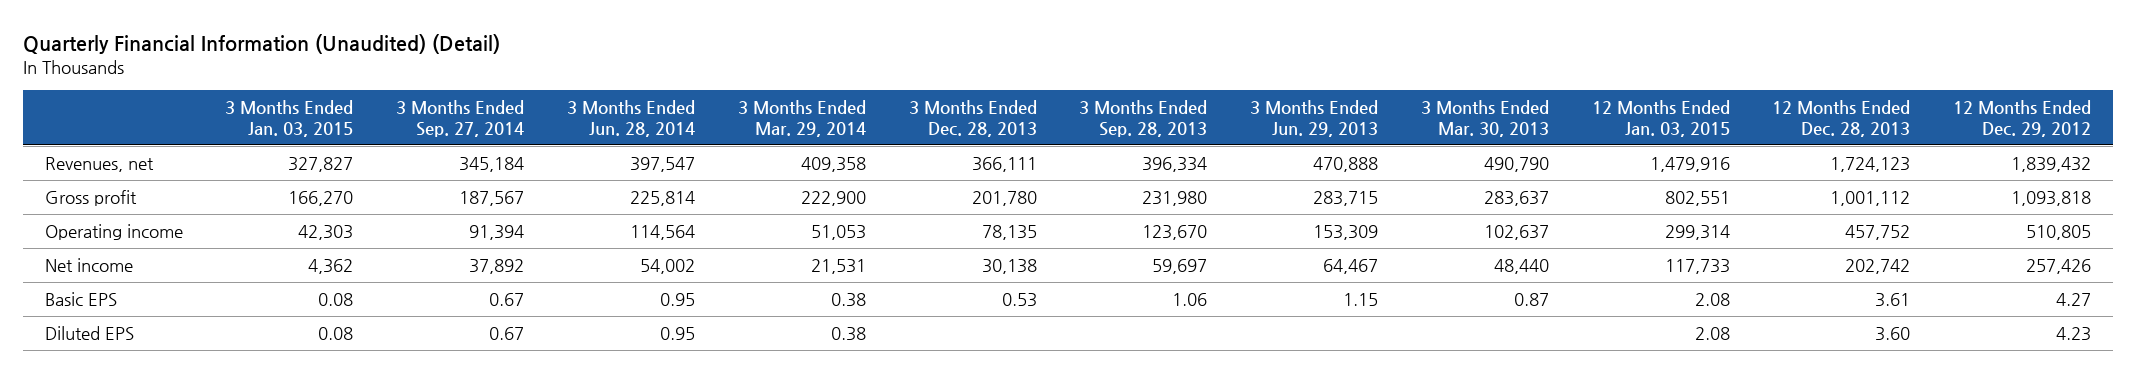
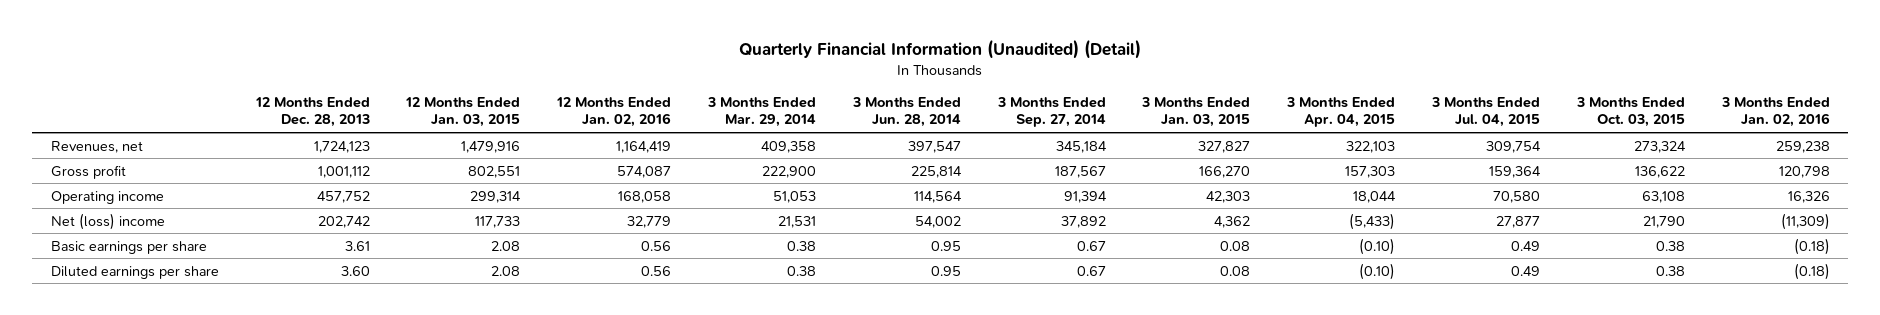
- | 3 Months Ended Jan. 03, 2015 | 3 Months Ended Sep. 27, 2014 | 3 Months Ended Jun. 28, 2014 | 3 Months Ended Mar. 29, 2014 | 3 Months Ended Dec. 28, 2013 | 3 Months Ended Sep. 28, 2013 | 3 Months Ended Jun. 29, 2013 | 3 Months Ended Mar. 30, 2013 | 12 Months Ended Jan. 03, 2015 | 12 Months Ended Dec. 28, 2013 | 12 Months Ended Dec. 29, 2012
+ | 12 Months Ended Dec. 28, 2013 | 12 Months Ended Jan. 03, 2015 | 12 Months Ended Jan. 02, 2016 | 3 Months Ended Mar. 29, 2014 | 3 Months Ended Jun. 28, 2014 | 3 Months Ended Sep. 27, 2014 | 3 Months Ended Jan. 03, 2015 | 3 Months Ended Apr. 04, 2015 | 3 Months Ended Jul. 04, 2015 | 3 Months Ended Oct. 03, 2015 | 3 Months Ended Jan. 02, 2016
- Net income | 4,362 | 37,892 | 54,002 | 21,531 | 30,138 | 59,697 | 64,467 | 48,440 | 117,733 | 202,742 | 257,426
- Basic EPS | 0.08 | 0.67 | 0.95 | 0.38 | 0.53 | 1.06 | 1.15 | 0.87 | 2.08 | 3.61 | 4.27
- Diluted EPS | 0.08 | 0.67 | 0.95 | 0.38 | | | | | 2.08 | 3.60 | 4.23
+ Net (loss) income | 202,742 | 117,733 | 32,779 | 21,531 | 54,002 | 37,892 | 4,362 | (5,433) | 27,877 | 21,790 | (11,309)
+ Basic earnings per share | 3.61 | 2.08 | 0.56 | 0.38 | 0.95 | 0.67 | 0.08 | (0.10) | 0.49 | 0.38 | (0.18)
+ Diluted earnings per share | 3.60 | 2.08 | 0.56 | 0.38 | 0.95 | 0.67 | 0.08 | (0.10) | 0.49 | 0.38 | (0.18)

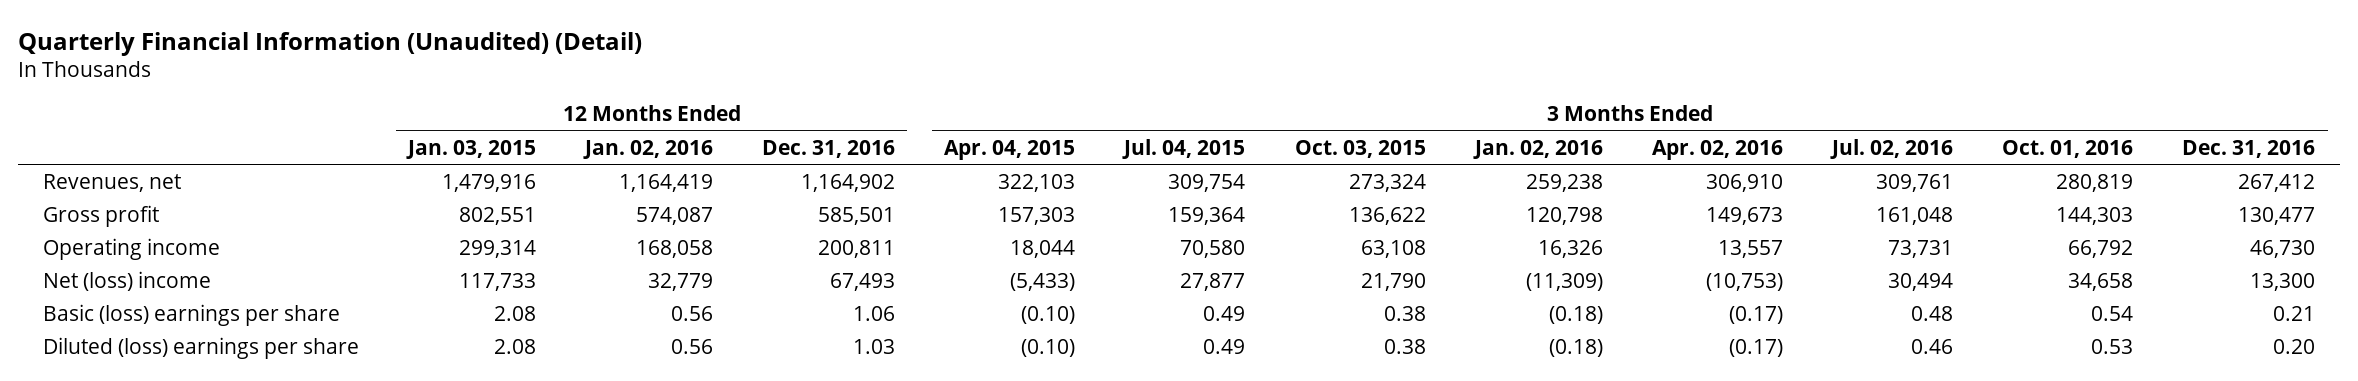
- | 12 Months Ended Dec. 28, 2013 | 12 Months Ended Jan. 03, 2015 | 12 Months Ended Jan. 02, 2016 | 3 Months Ended Mar. 29, 2014 | 3 Months Ended Jun. 28, 2014 | 3 Months Ended Sep. 27, 2014 | 3 Months Ended Jan. 03, 2015 | 3 Months Ended Apr. 04, 2015 | 3 Months Ended Jul. 04, 2015 | 3 Months Ended Oct. 03, 2015 | 3 Months Ended Jan. 02, 2016
+ | 12 Months Ended Jan. 03, 2015 | 12 Months Ended Jan. 02, 2016 | 12 Months Ended Dec. 31, 2016 | 3 Months Ended Apr. 04, 2015 | 3 Months Ended Jul. 04, 2015 | 3 Months Ended Oct. 03, 2015 | 3 Months Ended Jan. 02, 2016 | 3 Months Ended Apr. 02, 2016 | 3 Months Ended Jul. 02, 2016 | 3 Months Ended Oct. 01, 2016 | 3 Months Ended Dec. 31, 2016
- Basic earnings per share | 3.61 | 2.08 | 0.56 | 0.38 | 0.95 | 0.67 | 0.08 | (0.10) | 0.49 | 0.38 | (0.18)
- Diluted earnings per share | 3.60 | 2.08 | 0.56 | 0.38 | 0.95 | 0.67 | 0.08 | (0.10) | 0.49 | 0.38 | (0.18)
+ Basic (loss) earnings per share | 2.08 | 0.56 | 1.06 | (0.10) | 0.49 | 0.38 | (0.18) | (0.17) | 0.48 | 0.54 | 0.21
+ Diluted (loss) earnings per share | 2.08 | 0.56 | 1.03 | (0.10) | 0.49 | 0.38 | (0.18) | (0.17) | 0.46 | 0.53 | 0.20

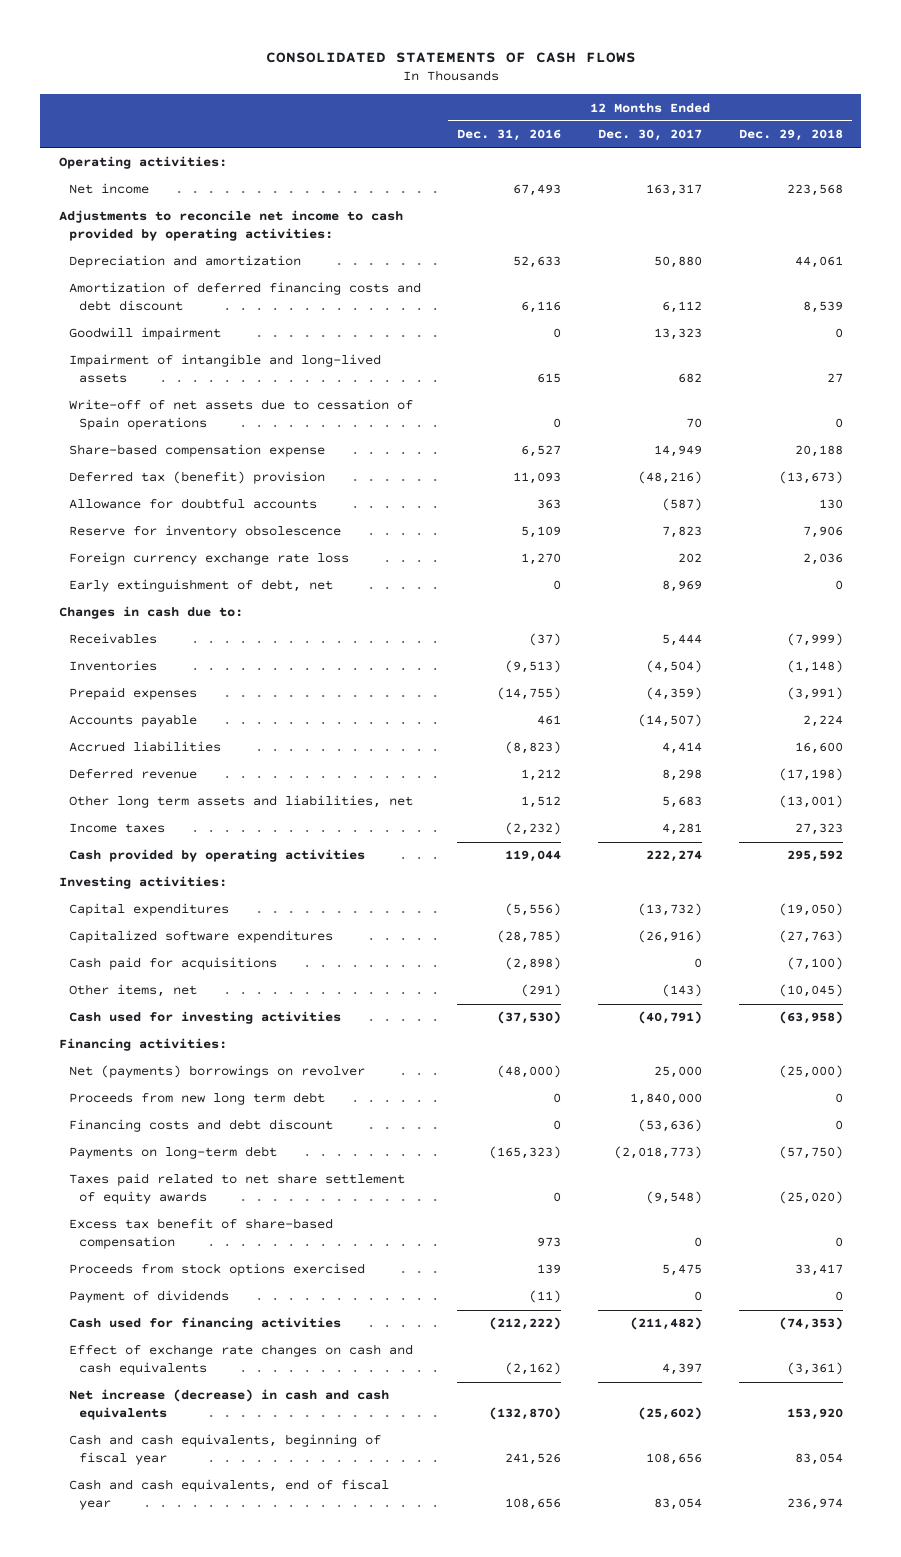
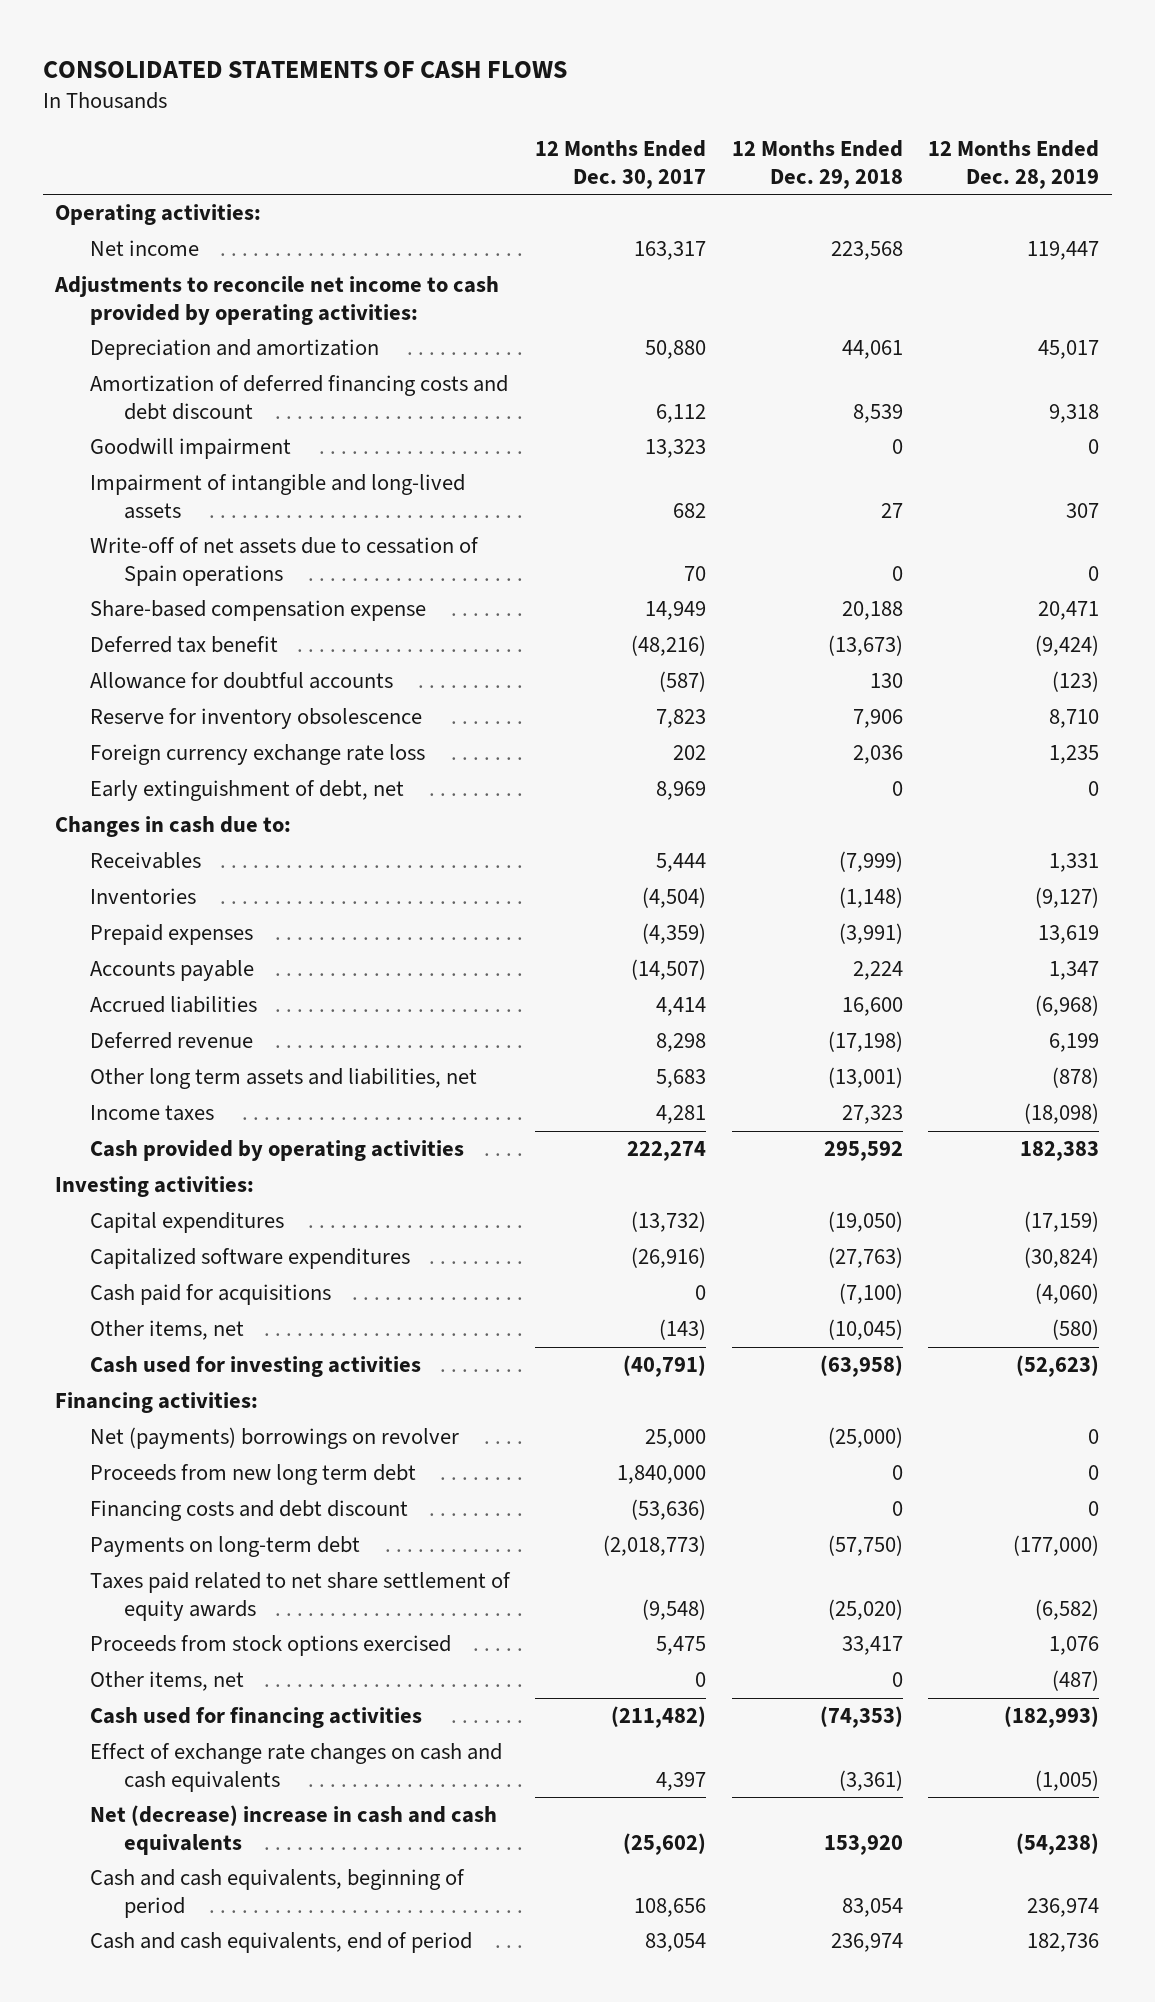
- | 12 Months Ended Dec. 31, 2016 | 12 Months Ended Dec. 30, 2017 | 12 Months Ended Dec. 29, 2018
+ | 12 Months Ended Dec. 30, 2017 | 12 Months Ended Dec. 29, 2018 | 12 Months Ended Dec. 28, 2019
- Deferred tax (benefit) provision | 11,093 | (48,216) | (13,673)
+ Deferred tax benefit | (48,216) | (13,673) | (9,424)
- Excess tax benefit of share-based compensation | 973 | 0 | 0
- Payment of dividends | (11) | 0 | 0
+ Other items, net | 0 | 0 | (487)
- Net increase (decrease) in cash and cash equivalents | (132,870) | (25,602) | 153,920
- Cash and cash equivalents, beginning of fiscal year | 241,526 | 108,656 | 83,054
- Cash and cash equivalents, end of fiscal year | 108,656 | 83,054 | 236,974
+ Net (decrease) increase in cash and cash equivalents | (25,602) | 153,920 | (54,238)
+ Cash and cash equivalents, beginning of period | 108,656 | 83,054 | 236,974
+ Cash and cash equivalents, end of period | 83,054 | 236,974 | 182,736

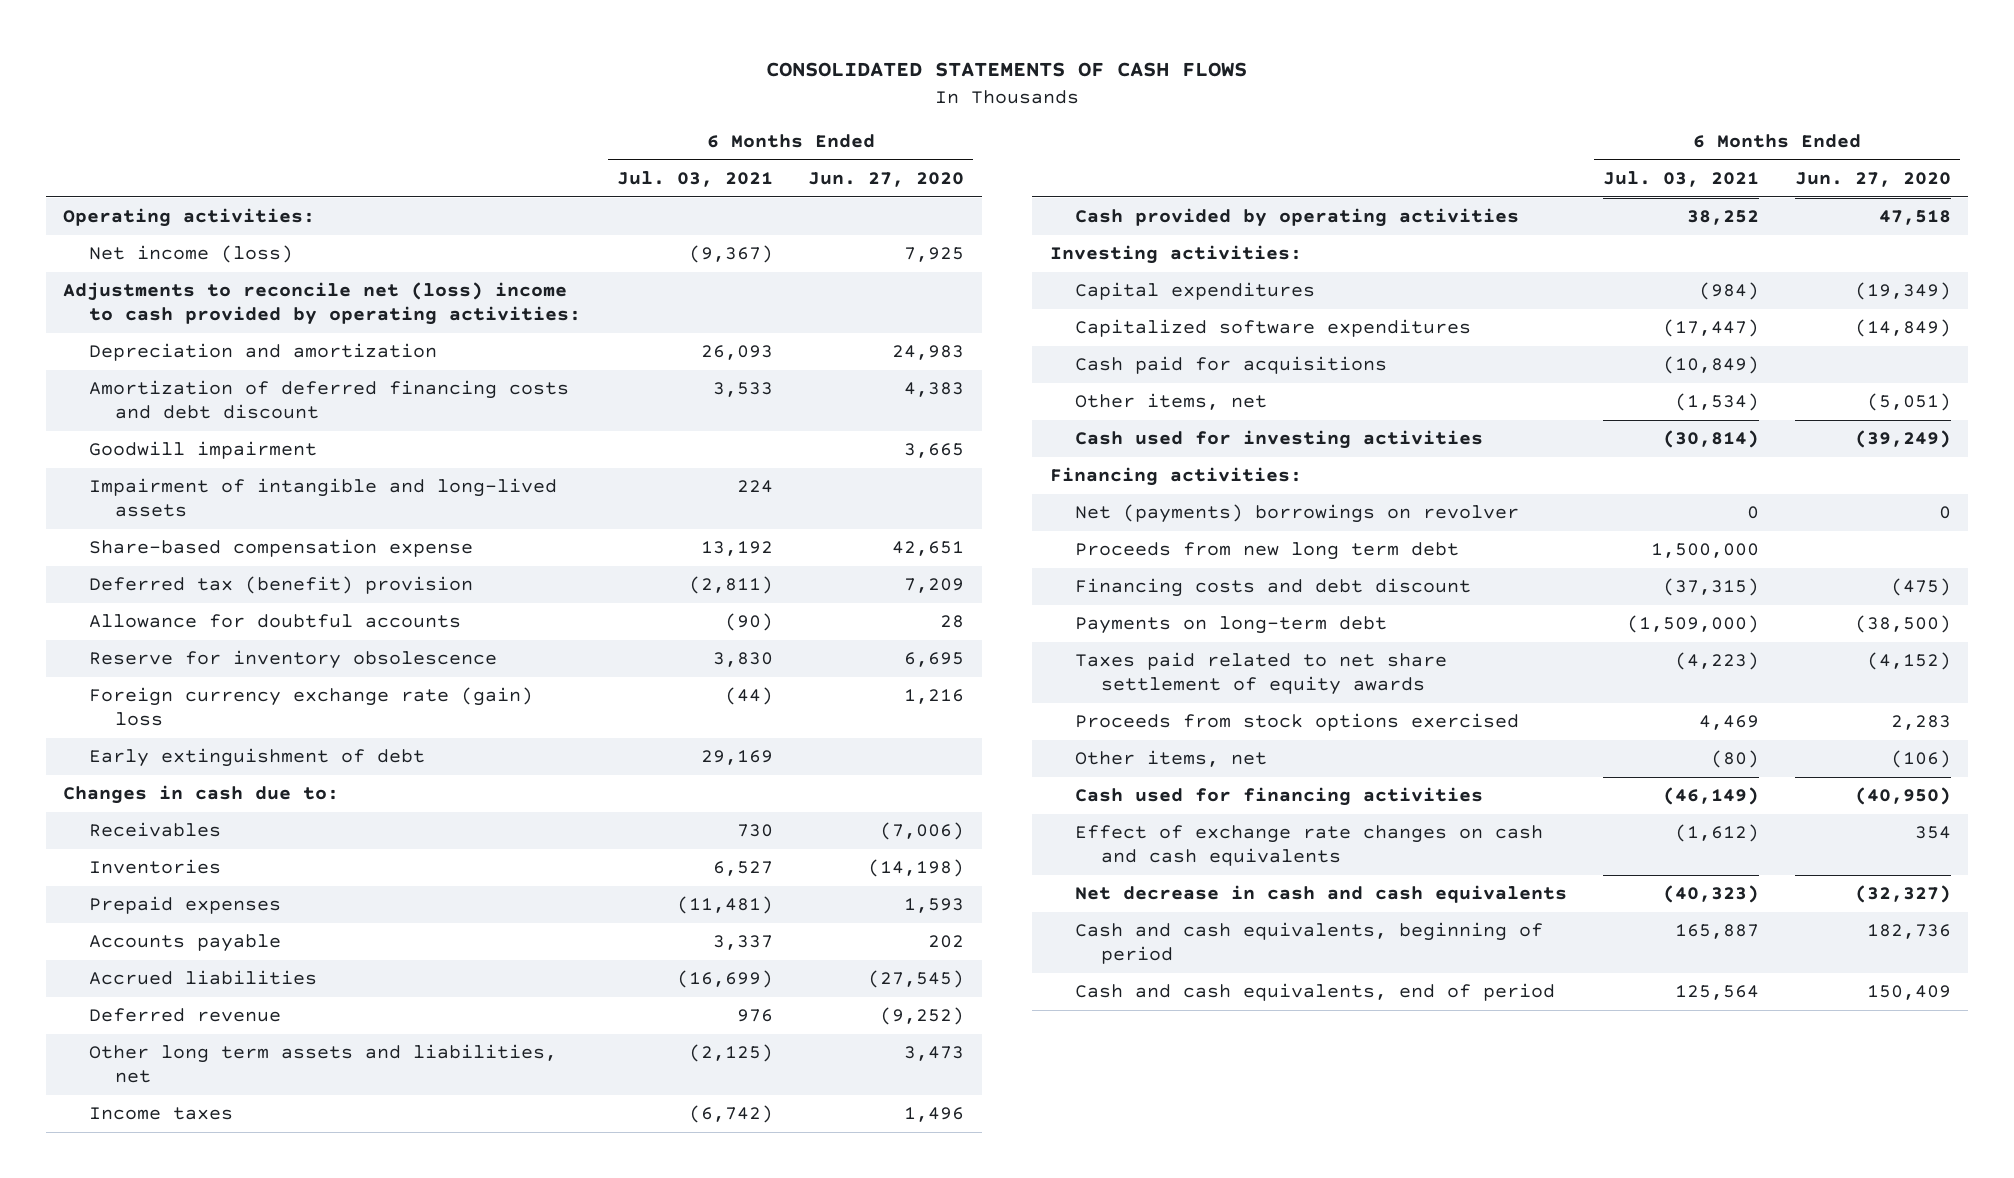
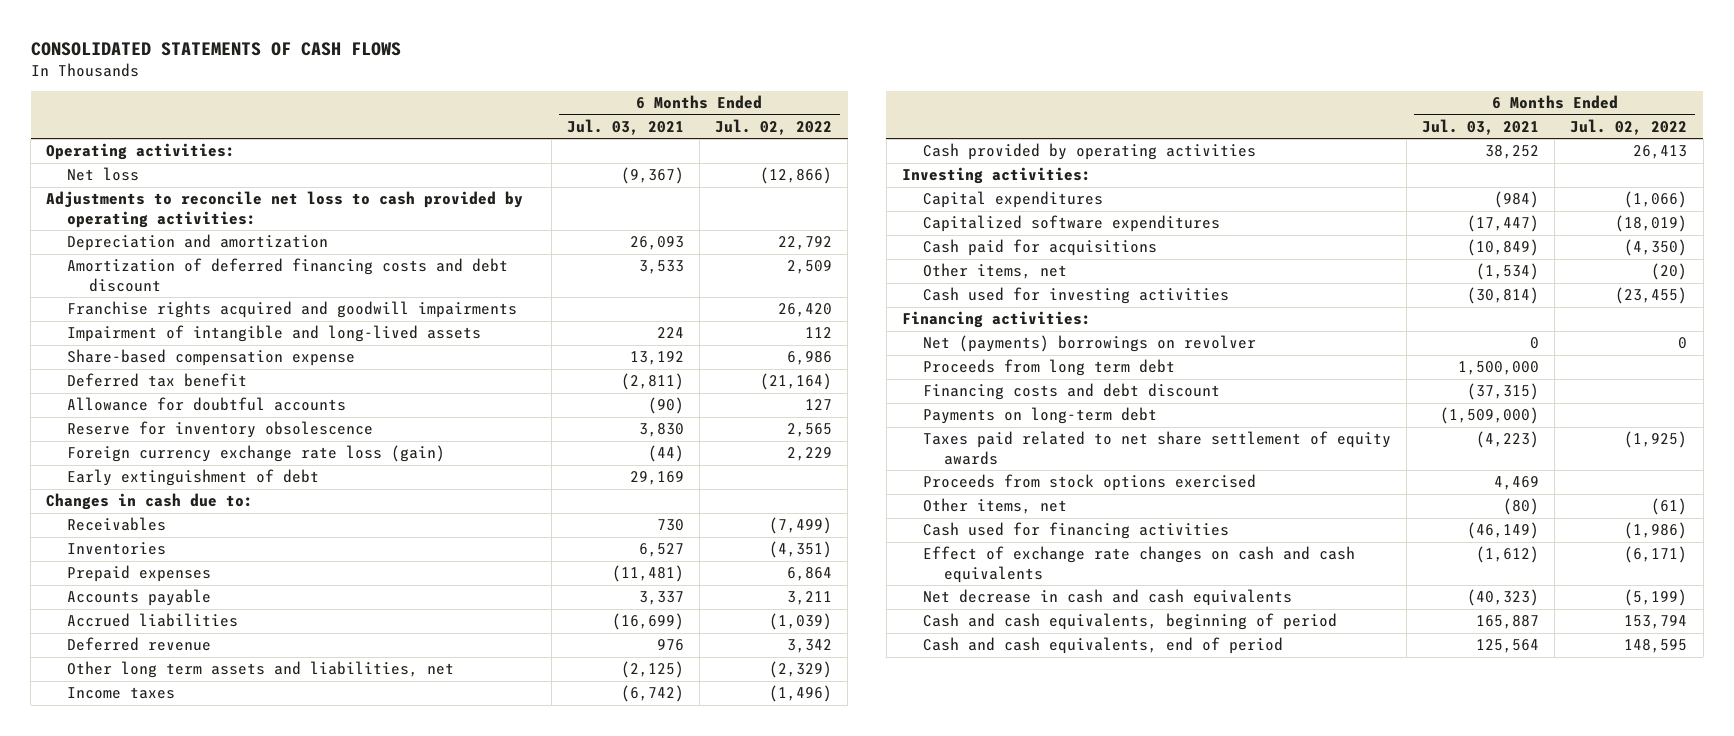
- | 6 Months Ended Jul. 03, 2021 | 6 Months Ended Jun. 27, 2020
+ | 6 Months Ended Jul. 03, 2021 | 6 Months Ended Jul. 02, 2022
- Net income (loss) | (9,367) | 7,925
- Adjustments to reconcile net (loss) income to cash provided by operating activities:
+ Net loss | (9,367) | (12,866)
+ Adjustments to reconcile net loss to cash provided by operating activities:
- Goodwill impairment | | 3,665
+ Franchise rights acquired and goodwill impairments | | 26,420
- Deferred tax (benefit) provision | (2,811) | 7,209
+ Deferred tax benefit | (2,811) | (21,164)
- Foreign currency exchange rate (gain) loss | (44) | 1,216
+ Foreign currency exchange rate loss (gain) | (44) | 2,229
- Proceeds from new long term debt | 1,500,000 |
+ Proceeds from long term debt | 1,500,000 |

